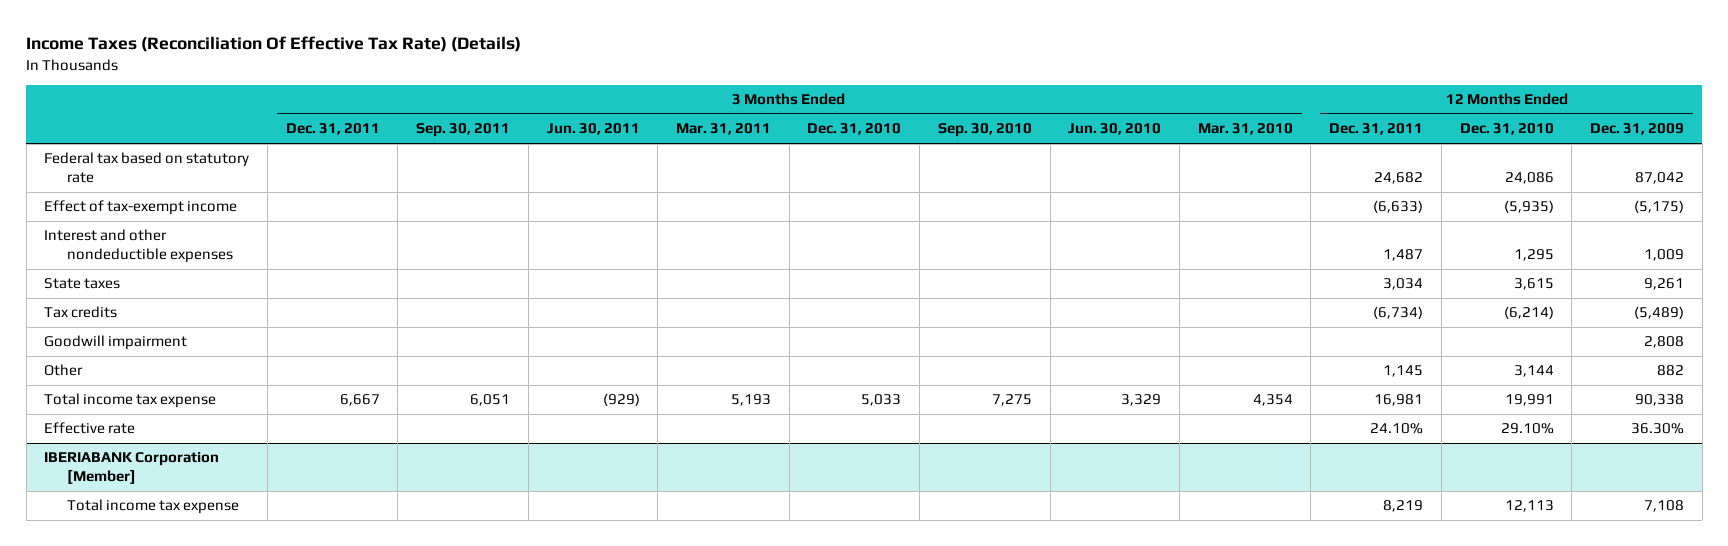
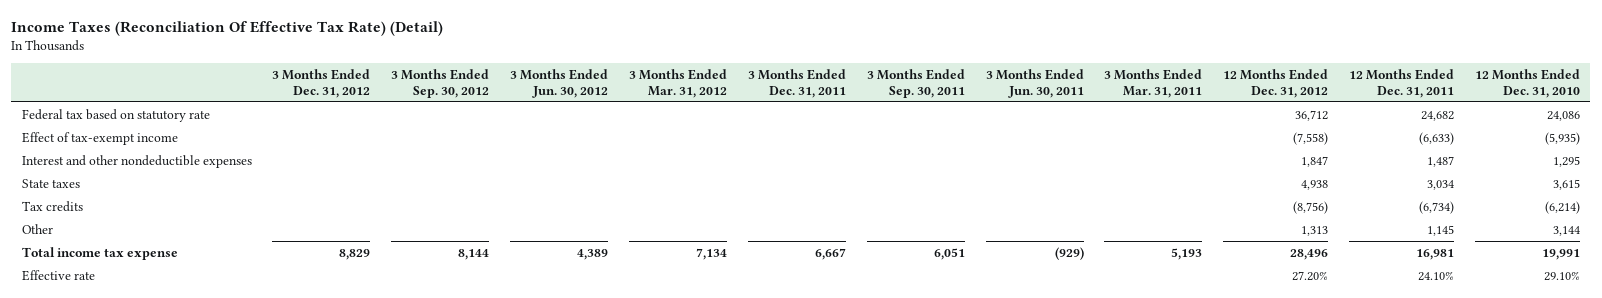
- Income Taxes (Reconciliation Of Effective Tax Rate) (Details)
+ Income Taxes (Reconciliation Of Effective Tax Rate) (Detail)
- | 3 Months Ended Dec. 31, 2011 | 3 Months Ended Sep. 30, 2011 | 3 Months Ended Jun. 30, 2011 | 3 Months Ended Mar. 31, 2011 | 3 Months Ended Dec. 31, 2010 | 3 Months Ended Sep. 30, 2010 | 3 Months Ended Jun. 30, 2010 | 3 Months Ended Mar. 31, 2010 | 12 Months Ended Dec. 31, 2011 | 12 Months Ended Dec. 31, 2010 | 12 Months Ended Dec. 31, 2009
+ | 3 Months Ended Dec. 31, 2012 | 3 Months Ended Sep. 30, 2012 | 3 Months Ended Jun. 30, 2012 | 3 Months Ended Mar. 31, 2012 | 3 Months Ended Dec. 31, 2011 | 3 Months Ended Sep. 30, 2011 | 3 Months Ended Jun. 30, 2011 | 3 Months Ended Mar. 31, 2011 | 12 Months Ended Dec. 31, 2012 | 12 Months Ended Dec. 31, 2011 | 12 Months Ended Dec. 31, 2010
- Goodwill impairment | | | | | | | | | | | 2,808
- IBERIABANK Corporation [Member]
- Total income tax expense | | | | | | | | | 8,219 | 12,113 | 7,108

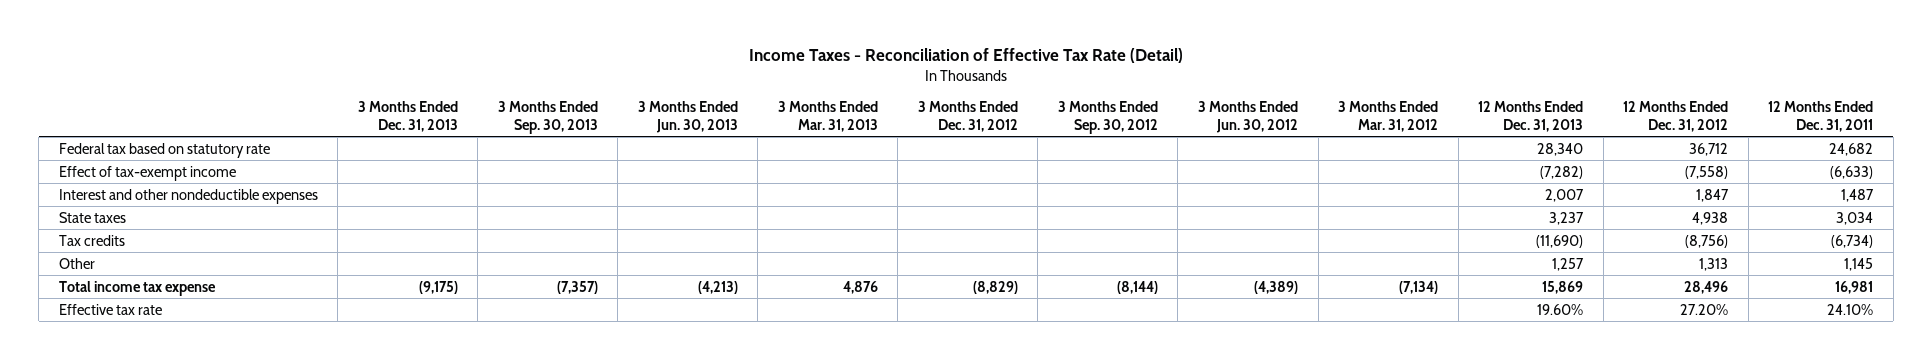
- Income Taxes (Reconciliation Of Effective Tax Rate) (Detail)
+ Income Taxes - Reconciliation of Effective Tax Rate (Detail)
- | 3 Months Ended Dec. 31, 2012 | 3 Months Ended Sep. 30, 2012 | 3 Months Ended Jun. 30, 2012 | 3 Months Ended Mar. 31, 2012 | 3 Months Ended Dec. 31, 2011 | 3 Months Ended Sep. 30, 2011 | 3 Months Ended Jun. 30, 2011 | 3 Months Ended Mar. 31, 2011 | 12 Months Ended Dec. 31, 2012 | 12 Months Ended Dec. 31, 2011 | 12 Months Ended Dec. 31, 2010
+ | 3 Months Ended Dec. 31, 2013 | 3 Months Ended Sep. 30, 2013 | 3 Months Ended Jun. 30, 2013 | 3 Months Ended Mar. 31, 2013 | 3 Months Ended Dec. 31, 2012 | 3 Months Ended Sep. 30, 2012 | 3 Months Ended Jun. 30, 2012 | 3 Months Ended Mar. 31, 2012 | 12 Months Ended Dec. 31, 2013 | 12 Months Ended Dec. 31, 2012 | 12 Months Ended Dec. 31, 2011
- Total income tax expense | 8,829 | 8,144 | 4,389 | 7,134 | 6,667 | 6,051 | (929) | 5,193 | 28,496 | 16,981 | 19,991
- Effective rate | | | | | | | | | 27.20% | 24.10% | 29.10%
+ Total income tax expense | (9,175) | (7,357) | (4,213) | 4,876 | (8,829) | (8,144) | (4,389) | (7,134) | 15,869 | 28,496 | 16,981
+ Effective tax rate | | | | | | | | | 19.60% | 27.20% | 24.10%

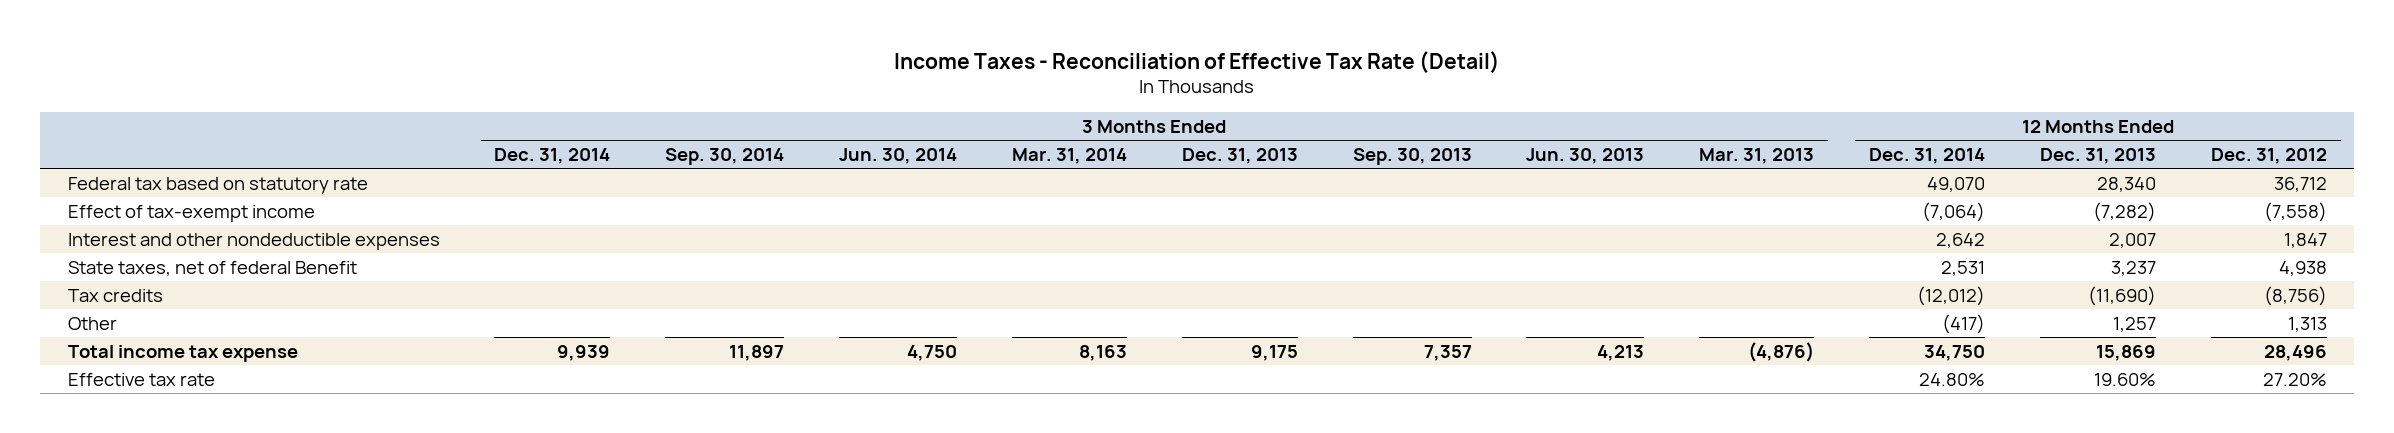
- | 3 Months Ended Dec. 31, 2013 | 3 Months Ended Sep. 30, 2013 | 3 Months Ended Jun. 30, 2013 | 3 Months Ended Mar. 31, 2013 | 3 Months Ended Dec. 31, 2012 | 3 Months Ended Sep. 30, 2012 | 3 Months Ended Jun. 30, 2012 | 3 Months Ended Mar. 31, 2012 | 12 Months Ended Dec. 31, 2013 | 12 Months Ended Dec. 31, 2012 | 12 Months Ended Dec. 31, 2011
+ | 3 Months Ended Dec. 31, 2014 | 3 Months Ended Sep. 30, 2014 | 3 Months Ended Jun. 30, 2014 | 3 Months Ended Mar. 31, 2014 | 3 Months Ended Dec. 31, 2013 | 3 Months Ended Sep. 30, 2013 | 3 Months Ended Jun. 30, 2013 | 3 Months Ended Mar. 31, 2013 | 12 Months Ended Dec. 31, 2014 | 12 Months Ended Dec. 31, 2013 | 12 Months Ended Dec. 31, 2012
- State taxes | | | | | | | | | 3,237 | 4,938 | 3,034
+ State taxes, net of federal Benefit | | | | | | | | | 2,531 | 3,237 | 4,938
- Total income tax expense | (9,175) | (7,357) | (4,213) | 4,876 | (8,829) | (8,144) | (4,389) | (7,134) | 15,869 | 28,496 | 16,981
+ Total income tax expense | 9,939 | 11,897 | 4,750 | 8,163 | 9,175 | 7,357 | 4,213 | (4,876) | 34,750 | 15,869 | 28,496

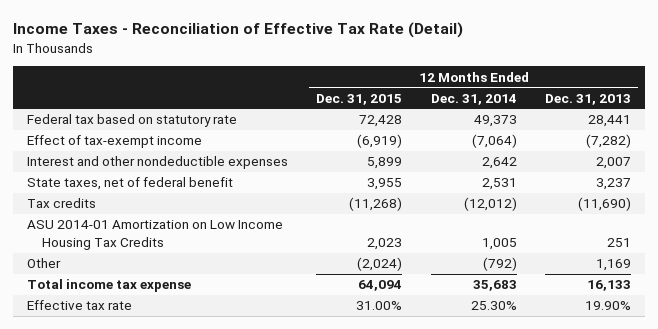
- | 3 Months Ended Dec. 31, 2014 | 3 Months Ended Sep. 30, 2014 | 3 Months Ended Jun. 30, 2014 | 3 Months Ended Mar. 31, 2014 | 3 Months Ended Dec. 31, 2013 | 3 Months Ended Sep. 30, 2013 | 3 Months Ended Jun. 30, 2013 | 3 Months Ended Mar. 31, 2013 | 12 Months Ended Dec. 31, 2014 | 12 Months Ended Dec. 31, 2013 | 12 Months Ended Dec. 31, 2012
+ | 12 Months Ended Dec. 31, 2015 | 12 Months Ended Dec. 31, 2014 | 12 Months Ended Dec. 31, 2013
- Federal tax based on statutory rate | | | | | | | | | 49,070 | 28,340 | 36,712
+ Federal tax based on statutory rate | 72,428 | 49,373 | 28,441
- State taxes, net of federal Benefit | | | | | | | | | 2,531 | 3,237 | 4,938
+ State taxes, net of federal benefit | 3,955 | 2,531 | 3,237
- Other | | | | | | | | | (417) | 1,257 | 1,313
- Total income tax expense | 9,939 | 11,897 | 4,750 | 8,163 | 9,175 | 7,357 | 4,213 | (4,876) | 34,750 | 15,869 | 28,496
- Effective tax rate | | | | | | | | | 24.80% | 19.60% | 27.20%
+ ASU 2014-01 Amortization on Low Income Housing Tax Credits | 2,023 | 1,005 | 251
+ Other | (2,024) | (792) | 1,169
+ Total income tax expense | 64,094 | 35,683 | 16,133
+ Effective tax rate | 31.00% | 25.30% | 19.90%

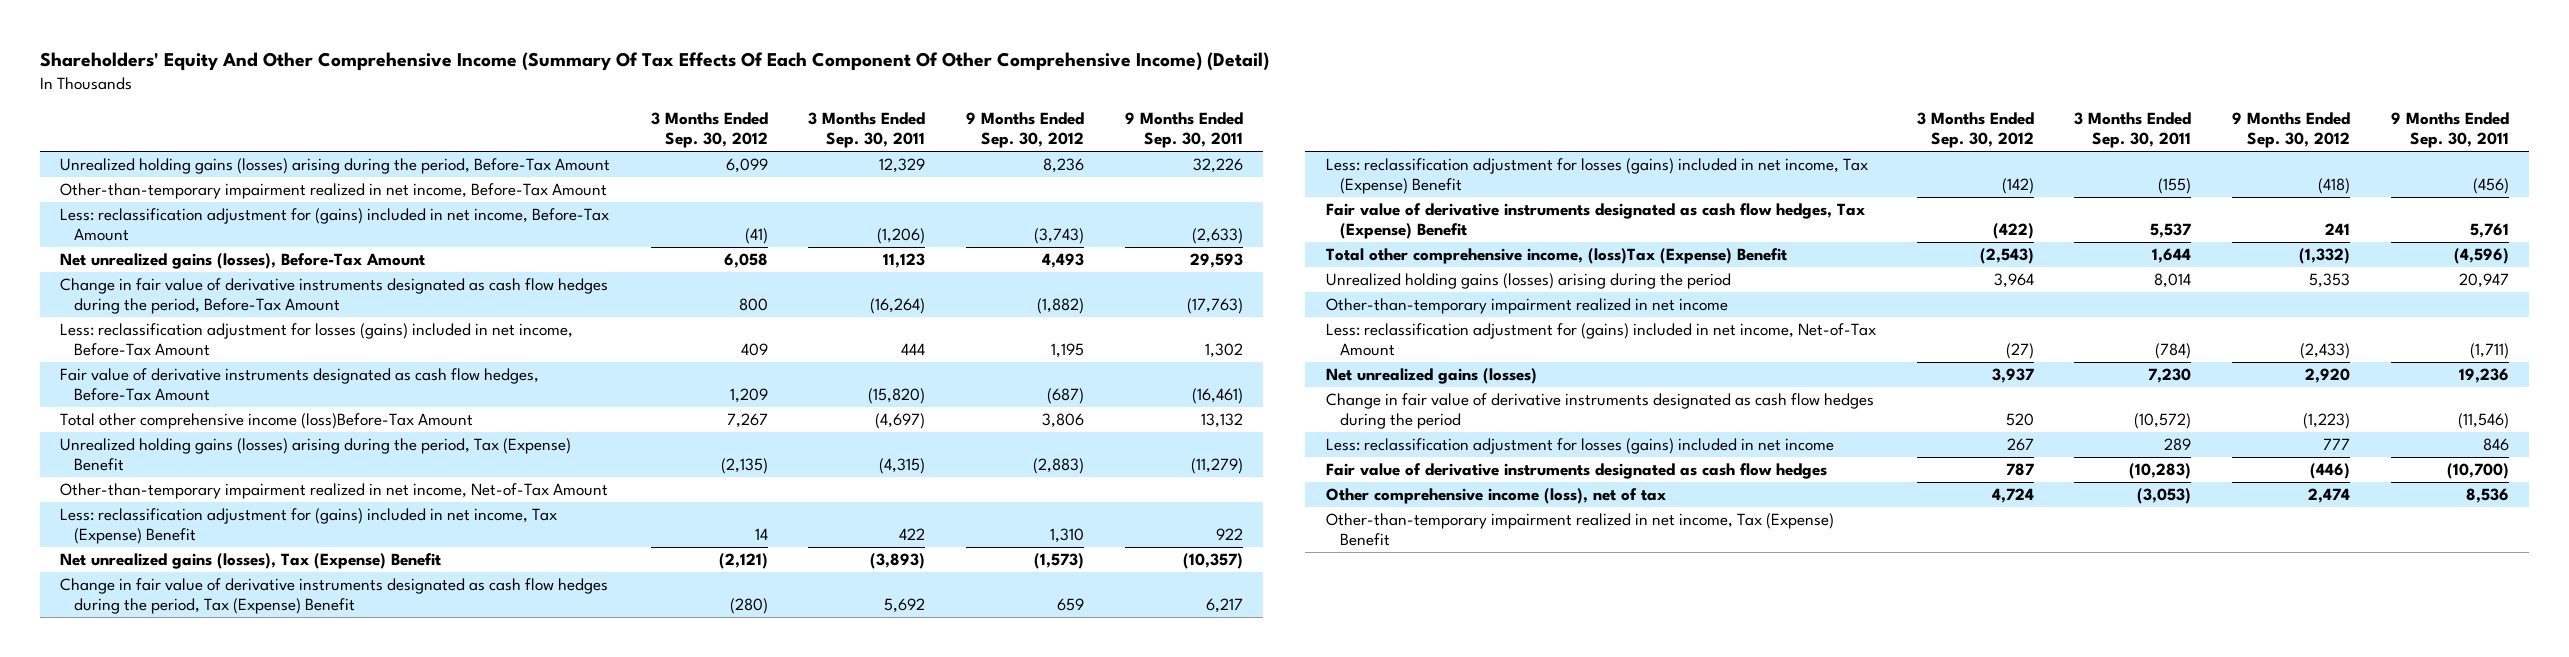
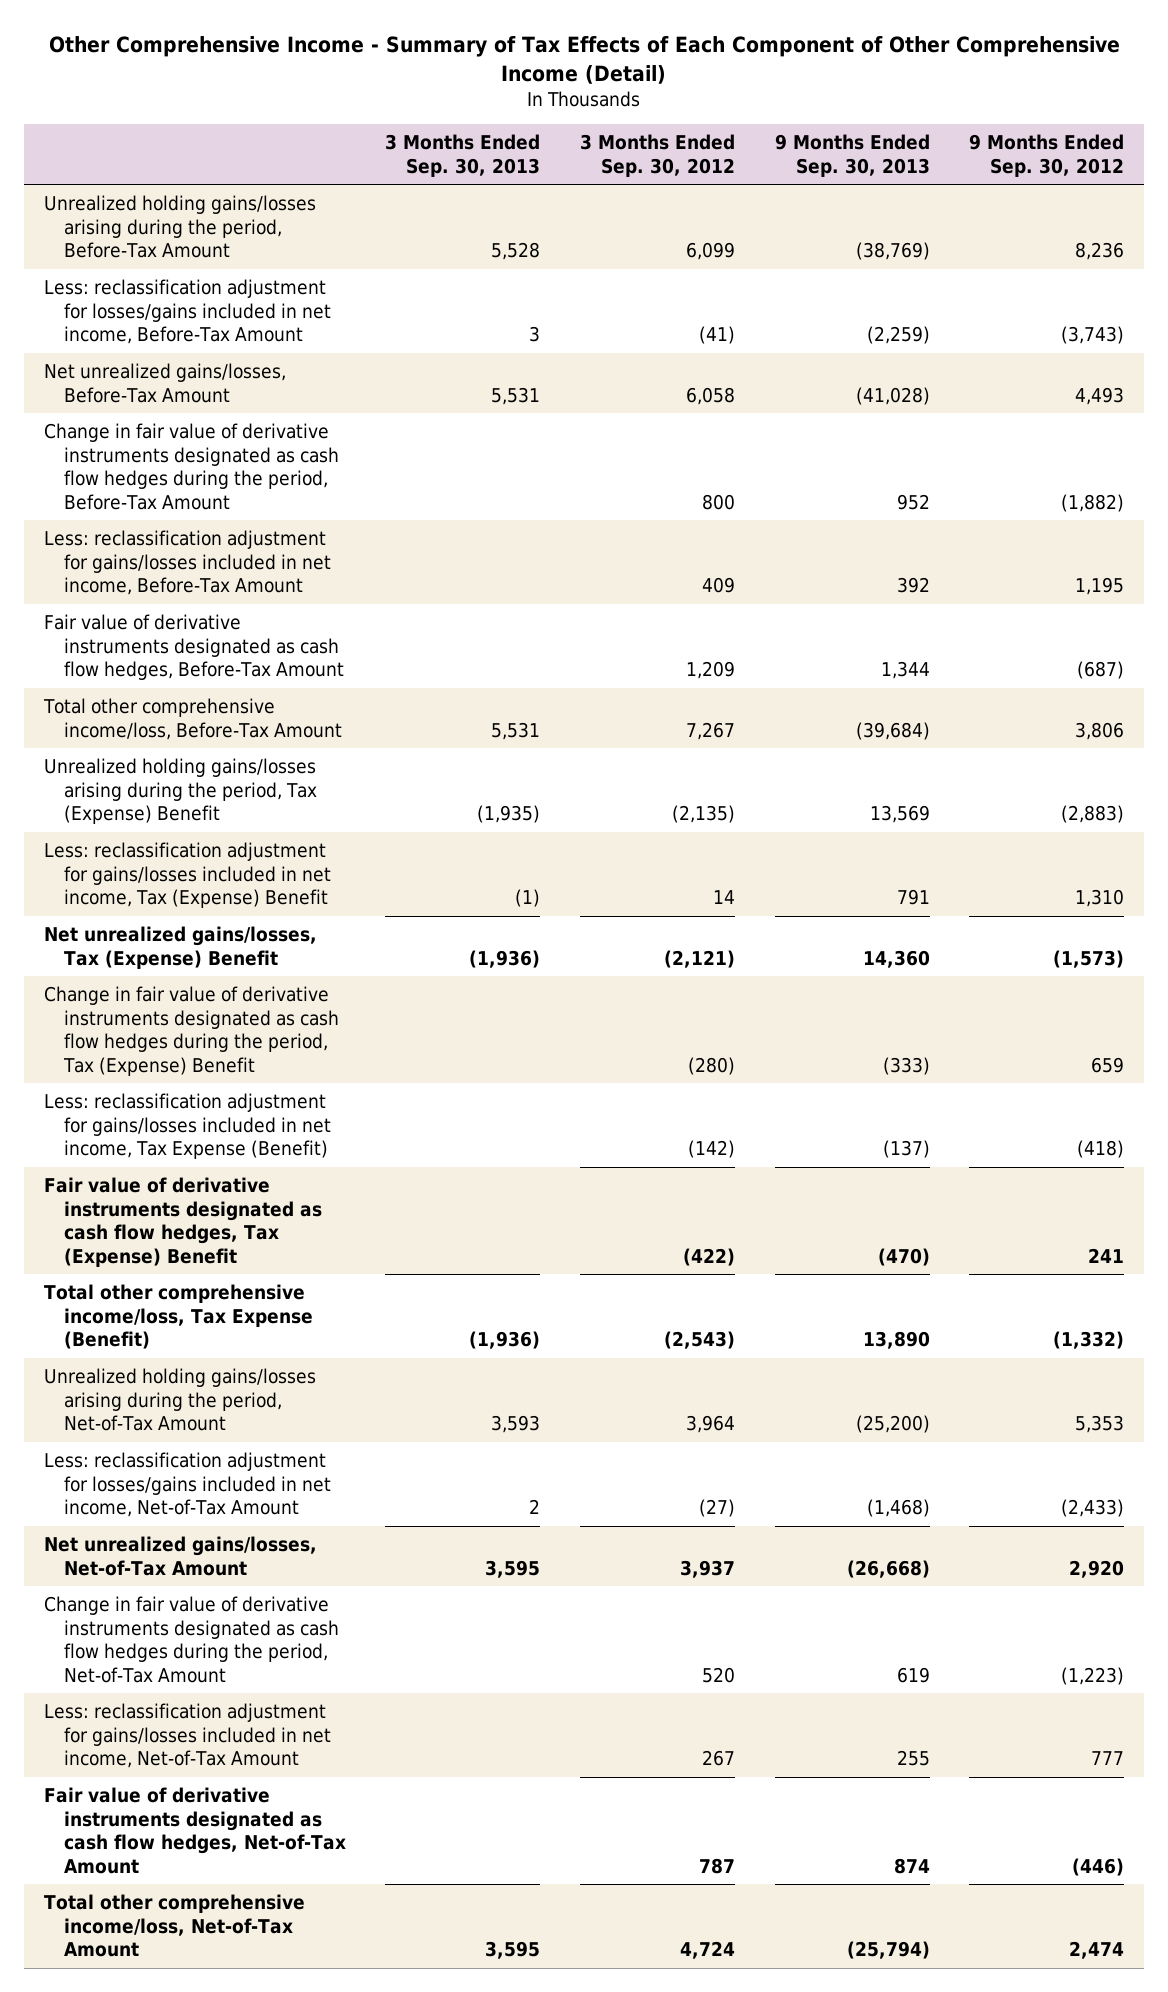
- Shareholders' Equity And Other Comprehensive Income (Summary Of Tax Effects Of Each Component Of Other Comprehensive Income) (Detail)
+ Other Comprehensive Income - Summary of Tax Effects of Each Component of Other Comprehensive Income (Detail)
- | 3 Months Ended Sep. 30, 2012 | 3 Months Ended Sep. 30, 2011 | 9 Months Ended Sep. 30, 2012 | 9 Months Ended Sep. 30, 2011
+ | 3 Months Ended Sep. 30, 2013 | 3 Months Ended Sep. 30, 2012 | 9 Months Ended Sep. 30, 2013 | 9 Months Ended Sep. 30, 2012
- Unrealized holding gains (losses) arising during the period, Before-Tax Amount | 6,099 | 12,329 | 8,236 | 32,226
- Other-than-temporary impairment realized in net income, Before-Tax Amount
- Less: reclassification adjustment for (gains) included in net income, Before-Tax Amount | (41) | (1,206) | (3,743) | (2,633)
- Net unrealized gains (losses), Before-Tax Amount | 6,058 | 11,123 | 4,493 | 29,593
+ Unrealized holding gains/losses arising during the period, Before-Tax Amount | 5,528 | 6,099 | (38,769) | 8,236
+ Less: reclassification adjustment for losses/gains included in net income, Before-Tax Amount | 3 | (41) | (2,259) | (3,743)
+ Net unrealized gains/losses, Before-Tax Amount | 5,531 | 6,058 | (41,028) | 4,493
- Less: reclassification adjustment for losses (gains) included in net income, Before-Tax Amount | 409 | 444 | 1,195 | 1,302
+ Less: reclassification adjustment for gains/losses included in net income, Before-Tax Amount | | 409 | 392 | 1,195
- Total other comprehensive income (loss)Before-Tax Amount | 7,267 | (4,697) | 3,806 | 13,132
- Unrealized holding gains (losses) arising during the period, Tax (Expense) Benefit | (2,135) | (4,315) | (2,883) | (11,279)
- Other-than-temporary impairment realized in net income, Net-of-Tax Amount
- Less: reclassification adjustment for (gains) included in net income, Tax (Expense) Benefit | 14 | 422 | 1,310 | 922
- Net unrealized gains (losses), Tax (Expense) Benefit | (2,121) | (3,893) | (1,573) | (10,357)
+ Total other comprehensive income/loss, Before-Tax Amount | 5,531 | 7,267 | (39,684) | 3,806
+ Unrealized holding gains/losses arising during the period, Tax (Expense) Benefit | (1,935) | (2,135) | 13,569 | (2,883)
+ Less: reclassification adjustment for gains/losses included in net income, Tax (Expense) Benefit | (1) | 14 | 791 | 1,310
+ Net unrealized gains/losses, Tax (Expense) Benefit | (1,936) | (2,121) | 14,360 | (1,573)
- Less: reclassification adjustment for losses (gains) included in net income, Tax (Expense) Benefit | (142) | (155) | (418) | (456)
+ Less: reclassification adjustment for gains/losses included in net income, Tax Expense (Benefit) | | (142) | (137) | (418)
- Total other comprehensive income, (loss)Tax (Expense) Benefit | (2,543) | 1,644 | (1,332) | (4,596)
- Unrealized holding gains (losses) arising during the period | 3,964 | 8,014 | 5,353 | 20,947
- Other-than-temporary impairment realized in net income
- Less: reclassification adjustment for (gains) included in net income, Net-of-Tax Amount | (27) | (784) | (2,433) | (1,711)
- Net unrealized gains (losses) | 3,937 | 7,230 | 2,920 | 19,236
- Change in fair value of derivative instruments designated as cash flow hedges during the period | 520 | (10,572) | (1,223) | (11,546)
- Less: reclassification adjustment for losses (gains) included in net income | 267 | 289 | 777 | 846
- Fair value of derivative instruments designated as cash flow hedges | 787 | (10,283) | (446) | (10,700)
- Other comprehensive income (loss), net of tax | 4,724 | (3,053) | 2,474 | 8,536
- Other-than-temporary impairment realized in net income, Tax (Expense) Benefit
+ Total other comprehensive income/loss, Tax Expense (Benefit) | (1,936) | (2,543) | 13,890 | (1,332)
+ Unrealized holding gains/losses arising during the period, Net-of-Tax Amount | 3,593 | 3,964 | (25,200) | 5,353
+ Less: reclassification adjustment for losses/gains included in net income, Net-of-Tax Amount | 2 | (27) | (1,468) | (2,433)
+ Net unrealized gains/losses, Net-of-Tax Amount | 3,595 | 3,937 | (26,668) | 2,920
+ Change in fair value of derivative instruments designated as cash flow hedges during the period, Net-of-Tax Amount | | 520 | 619 | (1,223)
+ Less: reclassification adjustment for gains/losses included in net income, Net-of-Tax Amount | | 267 | 255 | 777
+ Fair value of derivative instruments designated as cash flow hedges, Net-of-Tax Amount | | 787 | 874 | (446)
+ Total other comprehensive income/loss, Net-of-Tax Amount | 3,595 | 4,724 | (25,794) | 2,474

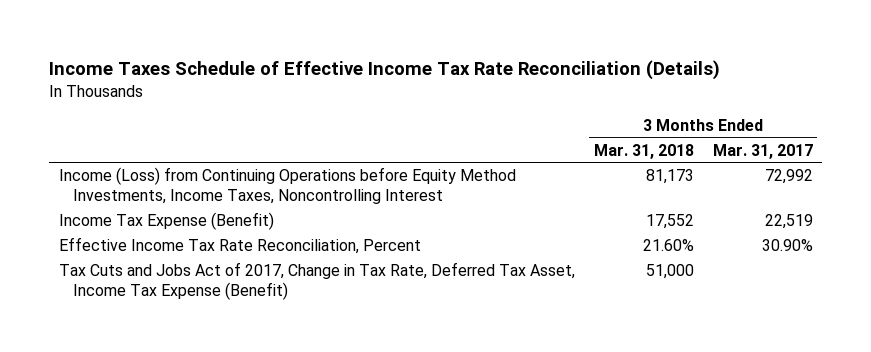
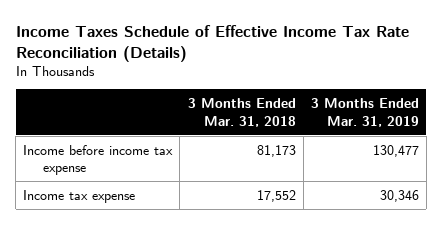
- | 3 Months Ended Mar. 31, 2018 | 3 Months Ended Mar. 31, 2017
+ | 3 Months Ended Mar. 31, 2018 | 3 Months Ended Mar. 31, 2019
- Income (Loss) from Continuing Operations before Equity Method Investments, Income Taxes, Noncontrolling Interest | 81,173 | 72,992
- Income Tax Expense (Benefit) | 17,552 | 22,519
- Effective Income Tax Rate Reconciliation, Percent | 21.60% | 30.90%
- Tax Cuts and Jobs Act of 2017, Change in Tax Rate, Deferred Tax Asset, Income Tax Expense (Benefit) | 51,000 |
+ Income before income tax expense | 81,173 | 130,477
+ Income tax expense | 17,552 | 30,346

